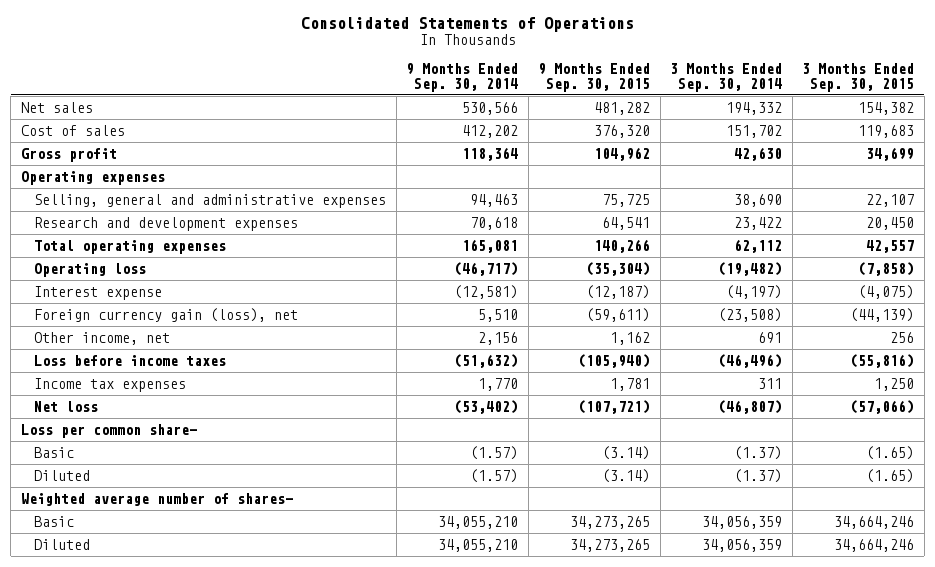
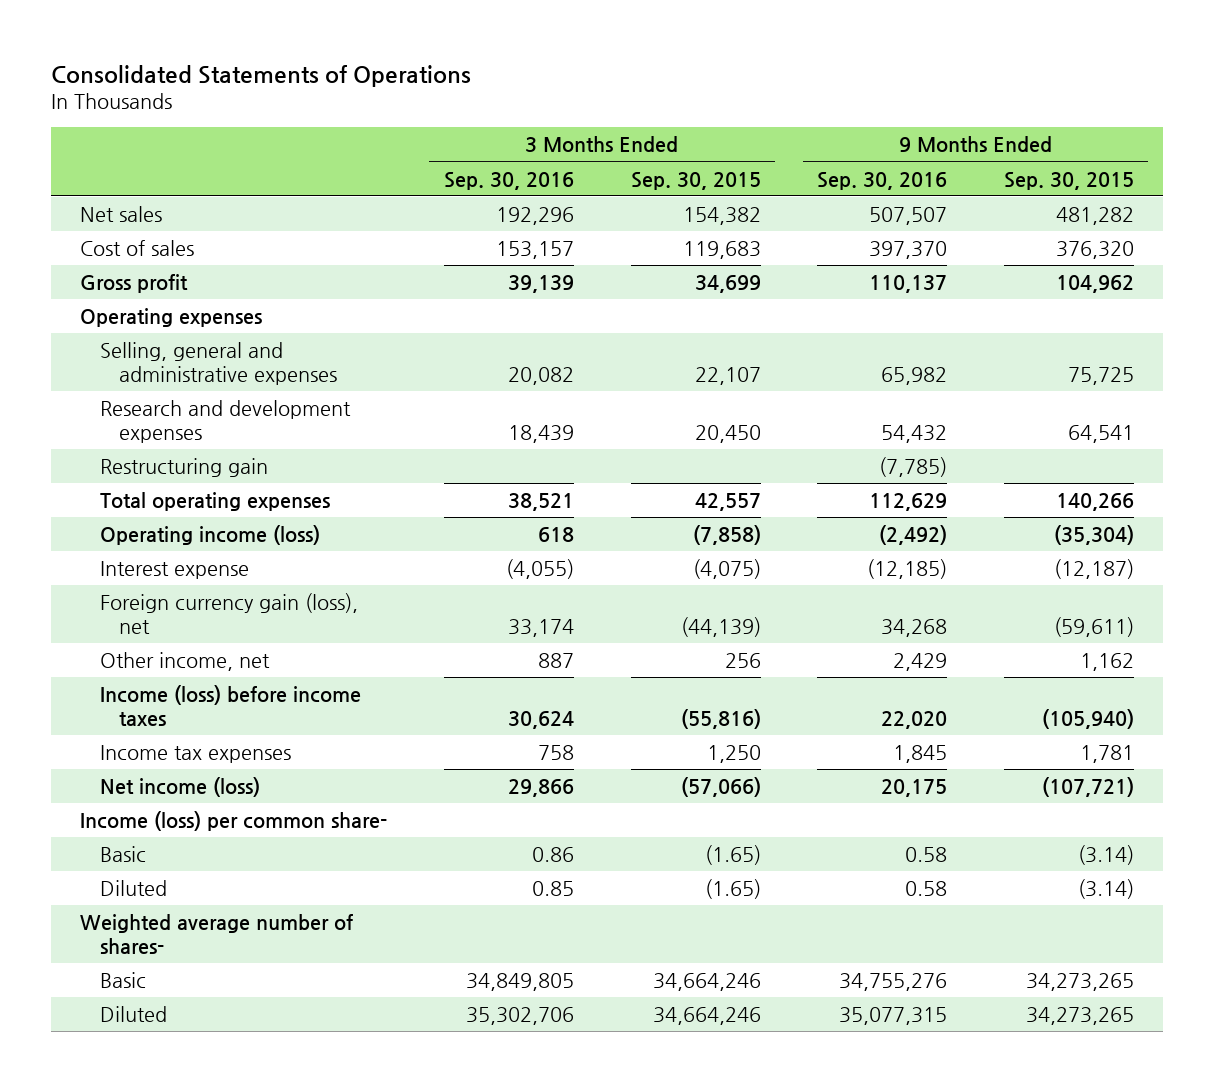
- | 9 Months Ended Sep. 30, 2014 | 9 Months Ended Sep. 30, 2015 | 3 Months Ended Sep. 30, 2014 | 3 Months Ended Sep. 30, 2015
+ | 3 Months Ended Sep. 30, 2016 | 3 Months Ended Sep. 30, 2015 | 9 Months Ended Sep. 30, 2016 | 9 Months Ended Sep. 30, 2015
+ Restructuring gain | | | (7,785) |
- Operating loss | (46,717) | (35,304) | (19,482) | (7,858)
+ Operating income (loss) | 618 | (7,858) | (2,492) | (35,304)
- Loss before income taxes | (51,632) | (105,940) | (46,496) | (55,816)
+ Income (loss) before income taxes | 30,624 | (55,816) | 22,020 | (105,940)
- Net loss | (53,402) | (107,721) | (46,807) | (57,066)
- Loss per common share-
+ Net income (loss) | 29,866 | (57,066) | 20,175 | (107,721)
+ Income (loss) per common share-

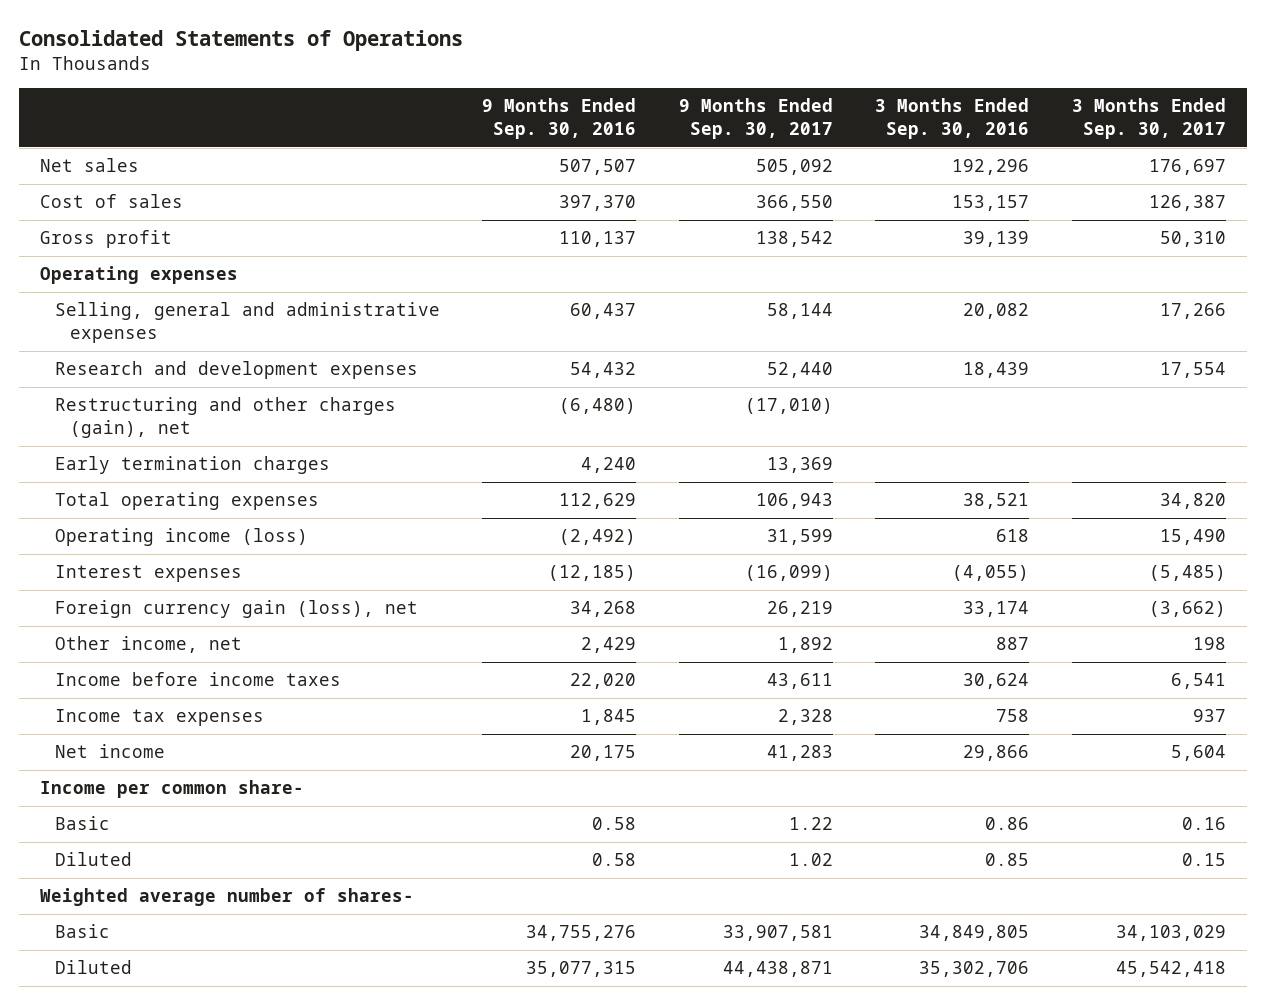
- | 3 Months Ended Sep. 30, 2016 | 3 Months Ended Sep. 30, 2015 | 9 Months Ended Sep. 30, 2016 | 9 Months Ended Sep. 30, 2015
+ | 9 Months Ended Sep. 30, 2016 | 9 Months Ended Sep. 30, 2017 | 3 Months Ended Sep. 30, 2016 | 3 Months Ended Sep. 30, 2017
- Selling, general and administrative expenses | 20,082 | 22,107 | 65,982 | 75,725
+ Selling, general and administrative expenses | 60,437 | 58,144 | 20,082 | 17,266
- Restructuring gain | | | (7,785) |
+ Restructuring and other charges (gain), net | (6,480) | (17,010) | |
+ Early termination charges | 4,240 | 13,369 | |
- Interest expense | (4,055) | (4,075) | (12,185) | (12,187)
+ Interest expenses | (12,185) | (16,099) | (4,055) | (5,485)
- Income (loss) before income taxes | 30,624 | (55,816) | 22,020 | (105,940)
+ Income before income taxes | 22,020 | 43,611 | 30,624 | 6,541
- Net income (loss) | 29,866 | (57,066) | 20,175 | (107,721)
- Income (loss) per common share-
+ Net income | 20,175 | 41,283 | 29,866 | 5,604
+ Income per common share-

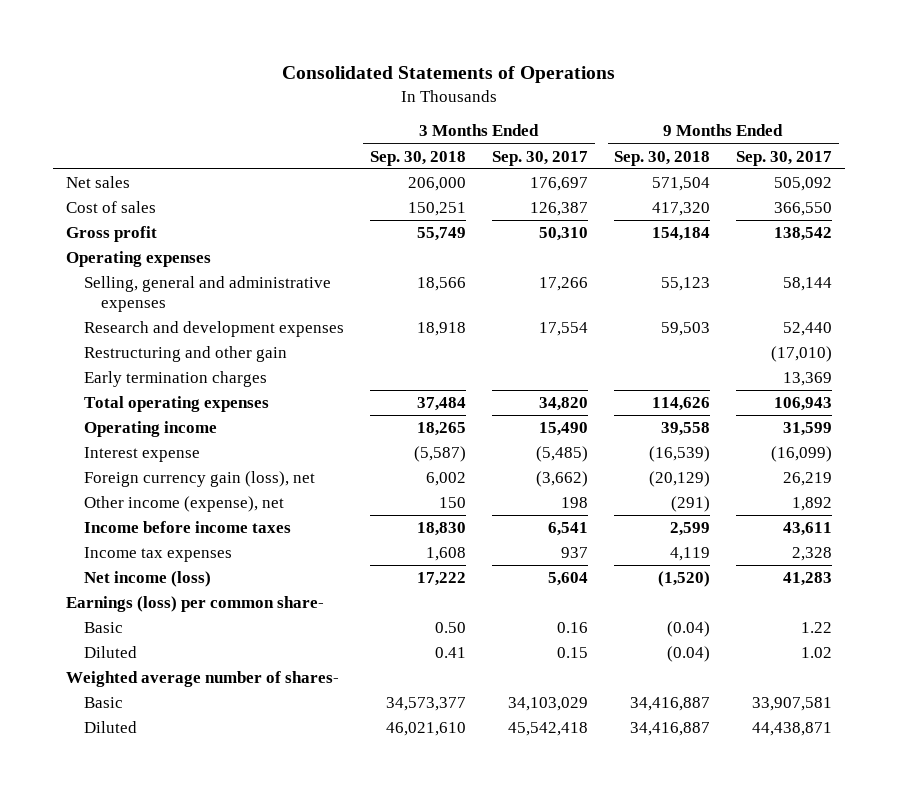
- | 9 Months Ended Sep. 30, 2016 | 9 Months Ended Sep. 30, 2017 | 3 Months Ended Sep. 30, 2016 | 3 Months Ended Sep. 30, 2017
+ | 3 Months Ended Sep. 30, 2018 | 3 Months Ended Sep. 30, 2017 | 9 Months Ended Sep. 30, 2018 | 9 Months Ended Sep. 30, 2017
- Restructuring and other charges (gain), net | (6,480) | (17,010) | |
+ Restructuring and other gain | | | | (17,010)
- Operating income (loss) | (2,492) | 31,599 | 618 | 15,490
- Interest expenses | (12,185) | (16,099) | (4,055) | (5,485)
+ Operating income | 18,265 | 15,490 | 39,558 | 31,599
+ Interest expense | (5,587) | (5,485) | (16,539) | (16,099)
- Other income, net | 2,429 | 1,892 | 887 | 198
+ Other income (expense), net | 150 | 198 | (291) | 1,892
- Net income | 20,175 | 41,283 | 29,866 | 5,604
- Income per common share-
+ Net income (loss) | 17,222 | 5,604 | (1,520) | 41,283
+ Earnings (loss) per common share-

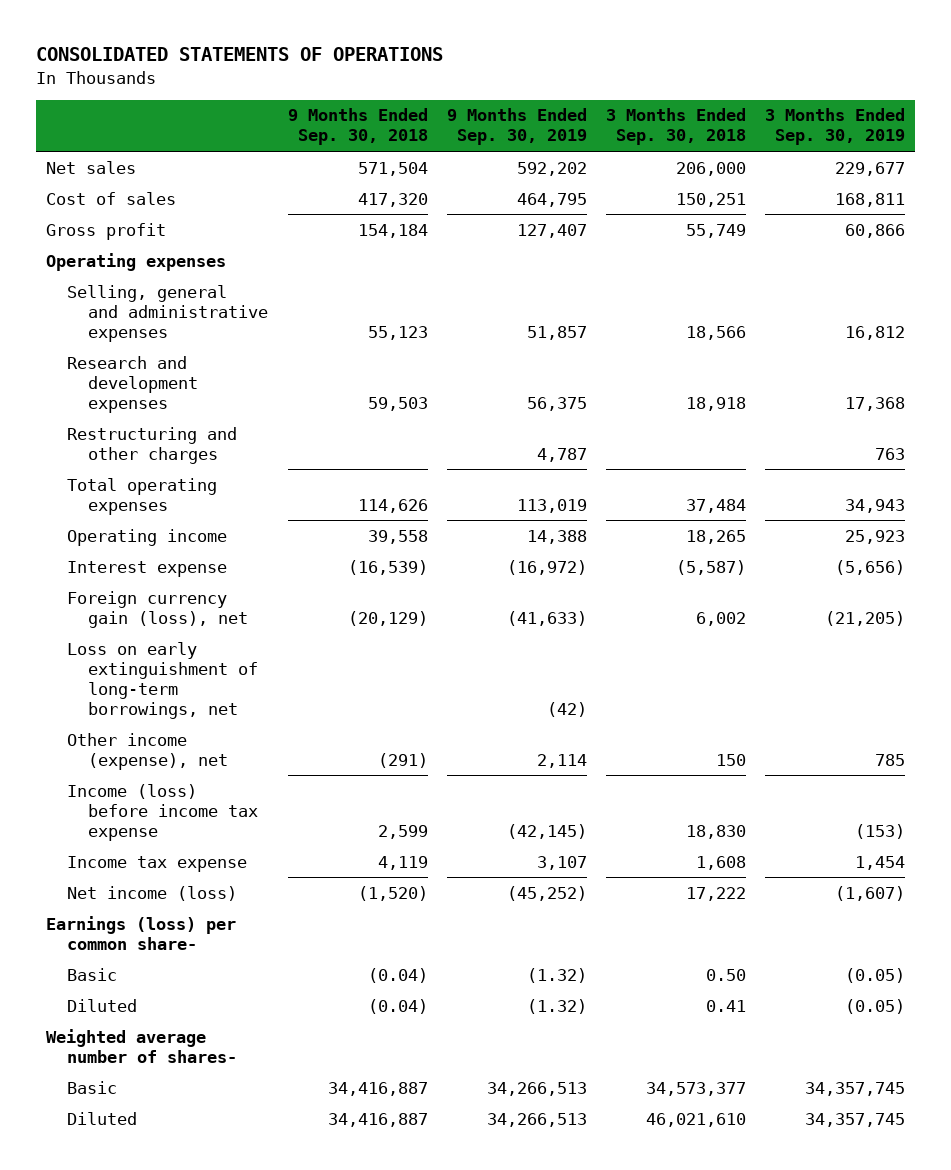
- Consolidated Statements of Operations
+ CONSOLIDATED STATEMENTS OF OPERATIONS
- | 3 Months Ended Sep. 30, 2018 | 3 Months Ended Sep. 30, 2017 | 9 Months Ended Sep. 30, 2018 | 9 Months Ended Sep. 30, 2017
+ | 9 Months Ended Sep. 30, 2018 | 9 Months Ended Sep. 30, 2019 | 3 Months Ended Sep. 30, 2018 | 3 Months Ended Sep. 30, 2019
- Restructuring and other gain | | | | (17,010)
- Early termination charges | | | | 13,369
+ Restructuring and other charges | | 4,787 | | 763
+ Loss on early extinguishment of long-term borrowings, net | | (42) | |
- Income before income taxes | 18,830 | 6,541 | 2,599 | 43,611
- Income tax expenses | 1,608 | 937 | 4,119 | 2,328
+ Income (loss) before income tax expense | 2,599 | (42,145) | 18,830 | (153)
+ Income tax expense | 4,119 | 3,107 | 1,608 | 1,454

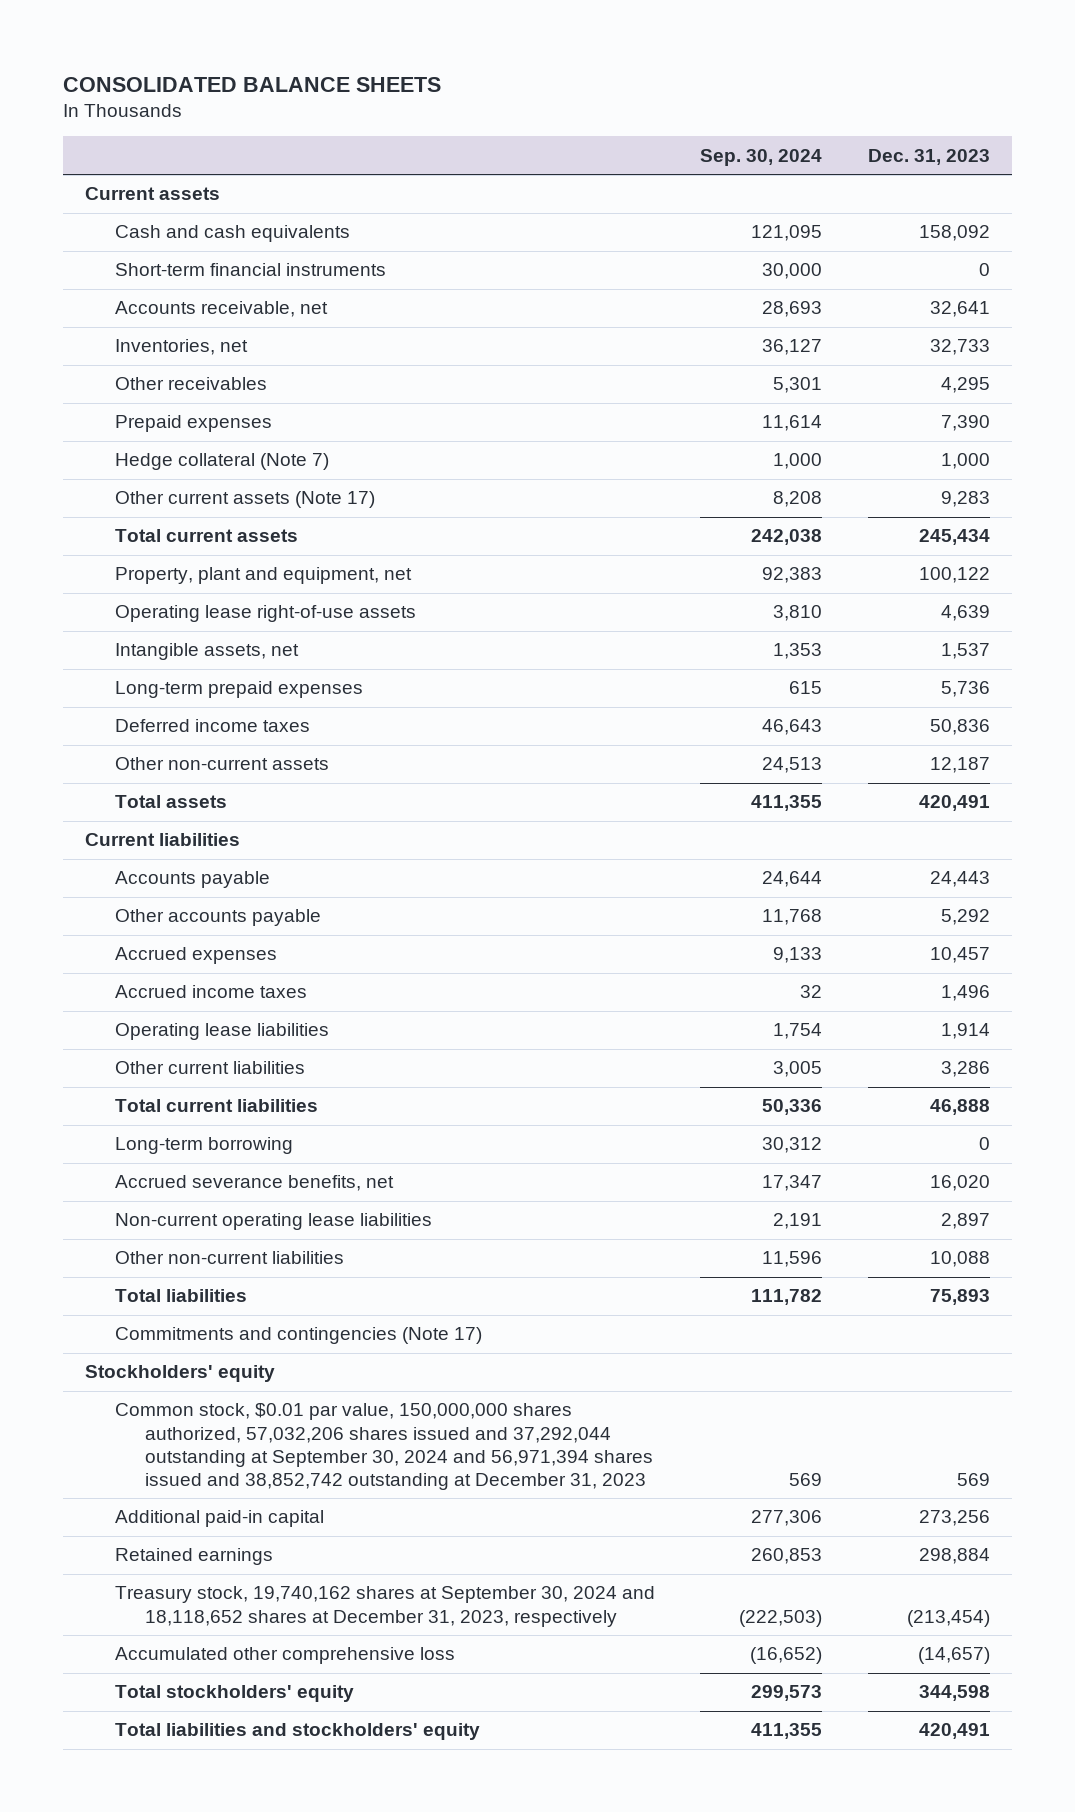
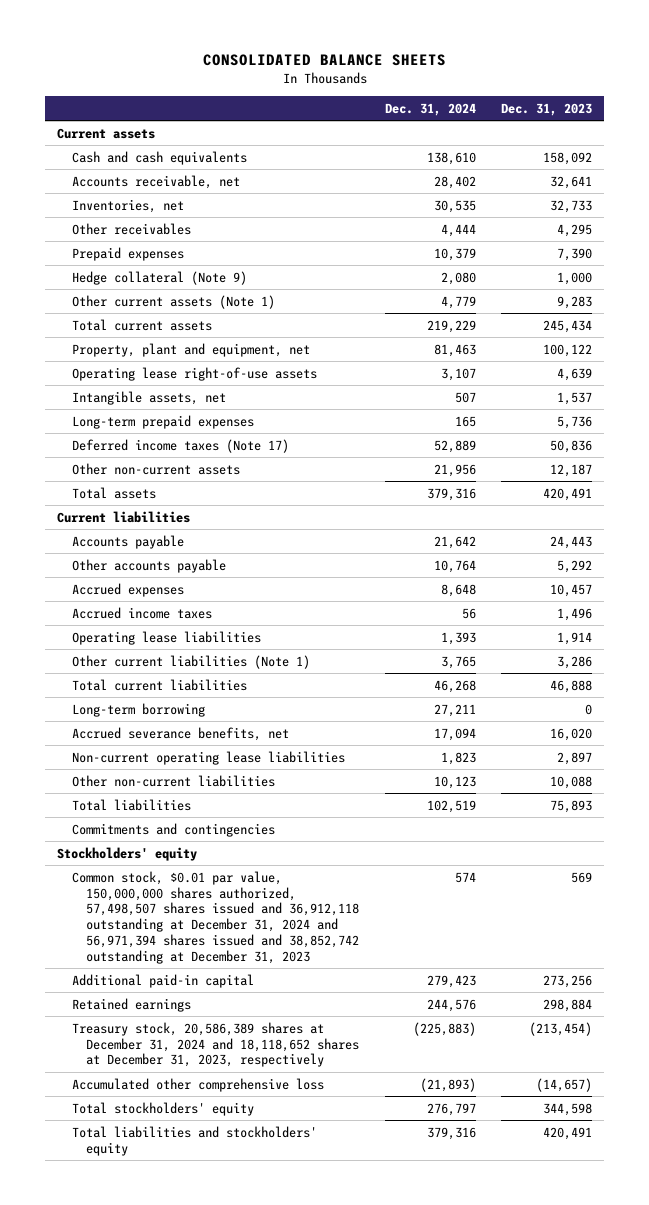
- | Sep. 30, 2024 | Dec. 31, 2023
+ | Dec. 31, 2024 | Dec. 31, 2023
- Short-term financial instruments | 30,000 | 0
- Hedge collateral (Note 7) | 1,000 | 1,000
- Other current assets (Note 17) | 8,208 | 9,283
+ Hedge collateral (Note 9) | 2,080 | 1,000
+ Other current assets (Note 1) | 4,779 | 9,283
- Deferred income taxes | 46,643 | 50,836
+ Deferred income taxes (Note 17) | 52,889 | 50,836
- Other current liabilities | 3,005 | 3,286
+ Other current liabilities (Note 1) | 3,765 | 3,286
- Commitments and contingencies (Note 17)
+ Commitments and contingencies
- Common stock, $0.01 par value, 150,000,000 shares authorized, 57,032,206 shares issued and 37,292,044 outstanding at September 30, 2024 and 56,971,394 shares issued and 38,852,742 outstanding at December 31, 2023 | 569 | 569
+ Common stock, $0.01 par value, 150,000,000 shares authorized, 57,498,507 shares issued and 36,912,118 outstanding at December 31, 2024 and 56,971,394 shares issued and 38,852,742 outstanding at December 31, 2023 | 574 | 569
- Treasury stock, 19,740,162 shares at September 30, 2024 and 18,118,652 shares at December 31, 2023, respectively | (222,503) | (213,454)
+ Treasury stock, 20,586,389 shares at December 31, 2024 and 18,118,652 shares at December 31, 2023, respectively | (225,883) | (213,454)

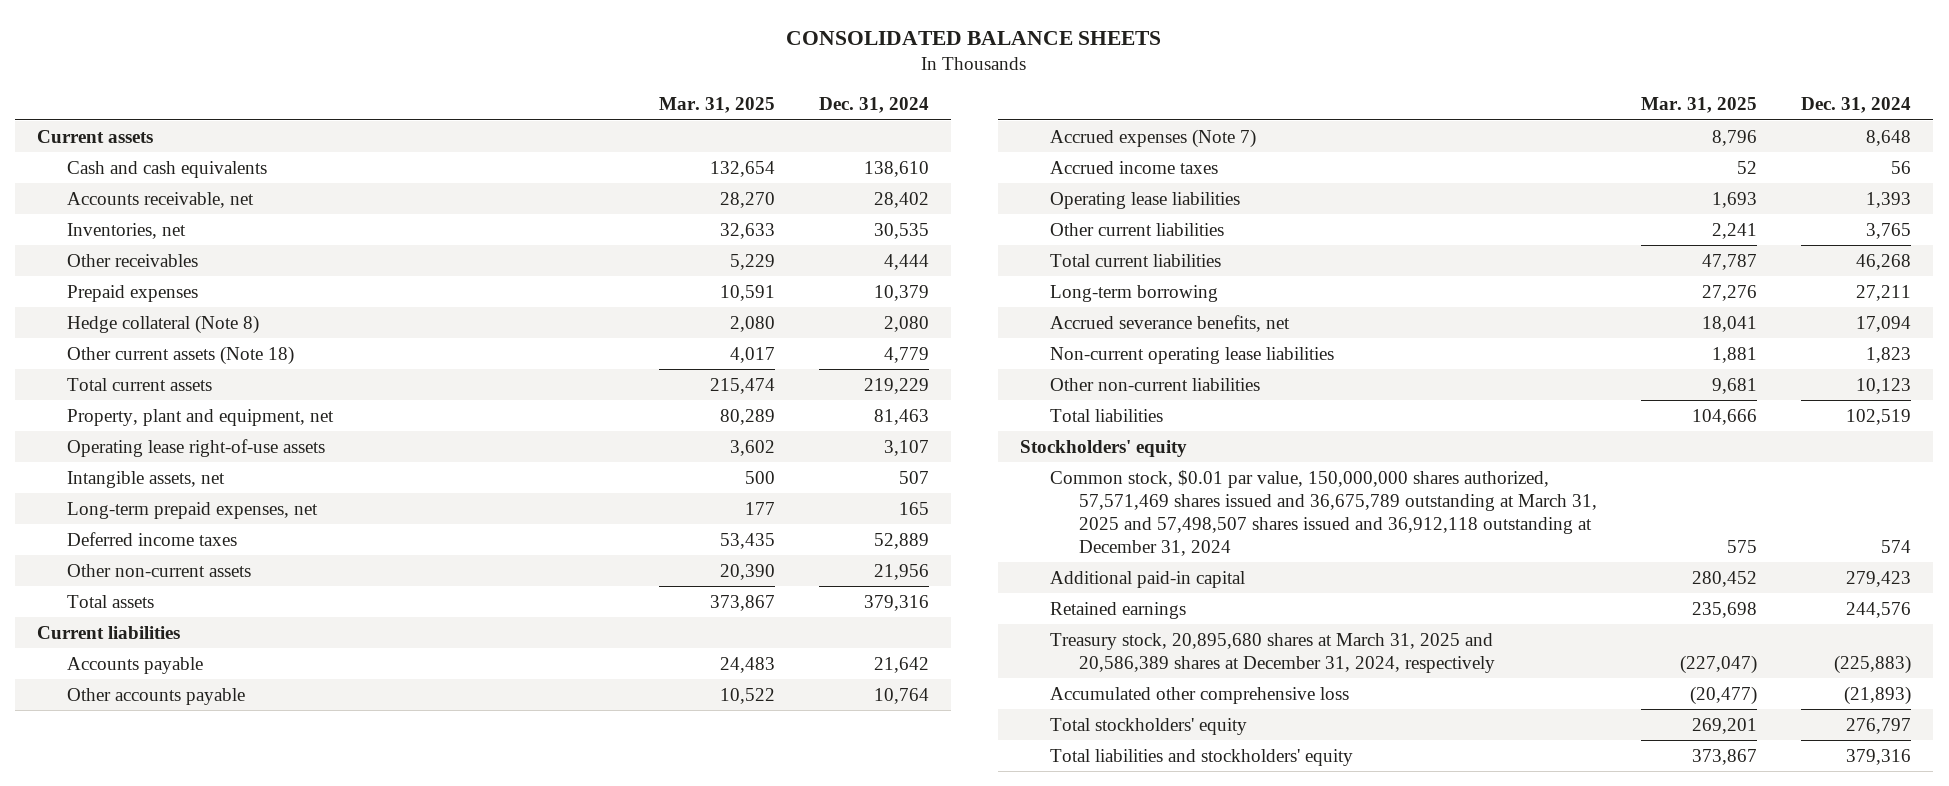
- | Dec. 31, 2024 | Dec. 31, 2023
+ | Mar. 31, 2025 | Dec. 31, 2024
- Hedge collateral (Note 9) | 2,080 | 1,000
- Other current assets (Note 1) | 4,779 | 9,283
+ Hedge collateral (Note 8) | 2,080 | 2,080
+ Other current assets (Note 18) | 4,017 | 4,779
- Long-term prepaid expenses | 165 | 5,736
- Deferred income taxes (Note 17) | 52,889 | 50,836
+ Long-term prepaid expenses, net | 177 | 165
+ Deferred income taxes | 53,435 | 52,889
- Accrued expenses | 8,648 | 10,457
+ Accrued expenses (Note 7) | 8,796 | 8,648
- Other current liabilities (Note 1) | 3,765 | 3,286
+ Other current liabilities | 2,241 | 3,765
- Commitments and contingencies
- Common stock, $0.01 par value, 150,000,000 shares authorized, 57,498,507 shares issued and 36,912,118 outstanding at December 31, 2024 and 56,971,394 shares issued and 38,852,742 outstanding at December 31, 2023 | 574 | 569
+ Common stock, $0.01 par value, 150,000,000 shares authorized, 57,571,469 shares issued and 36,675,789 outstanding at March 31, 2025 and 57,498,507 shares issued and 36,912,118 outstanding at December 31, 2024 | 575 | 574
- Treasury stock, 20,586,389 shares at December 31, 2024 and 18,118,652 shares at December 31, 2023, respectively | (225,883) | (213,454)
+ Treasury stock, 20,895,680 shares at March 31, 2025 and 20,586,389 shares at December 31, 2024, respectively | (227,047) | (225,883)

